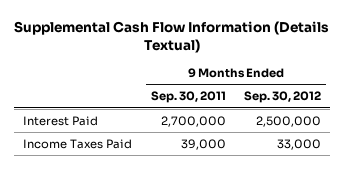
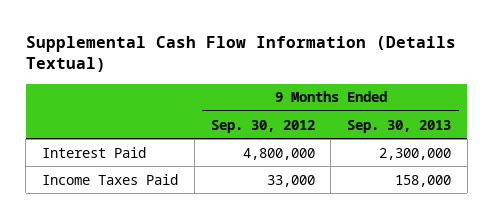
- | 9 Months Ended Sep. 30, 2011 | 9 Months Ended Sep. 30, 2012
+ | 9 Months Ended Sep. 30, 2012 | 9 Months Ended Sep. 30, 2013
- Interest Paid | 2,700,000 | 2,500,000
+ Interest Paid | 4,800,000 | 2,300,000

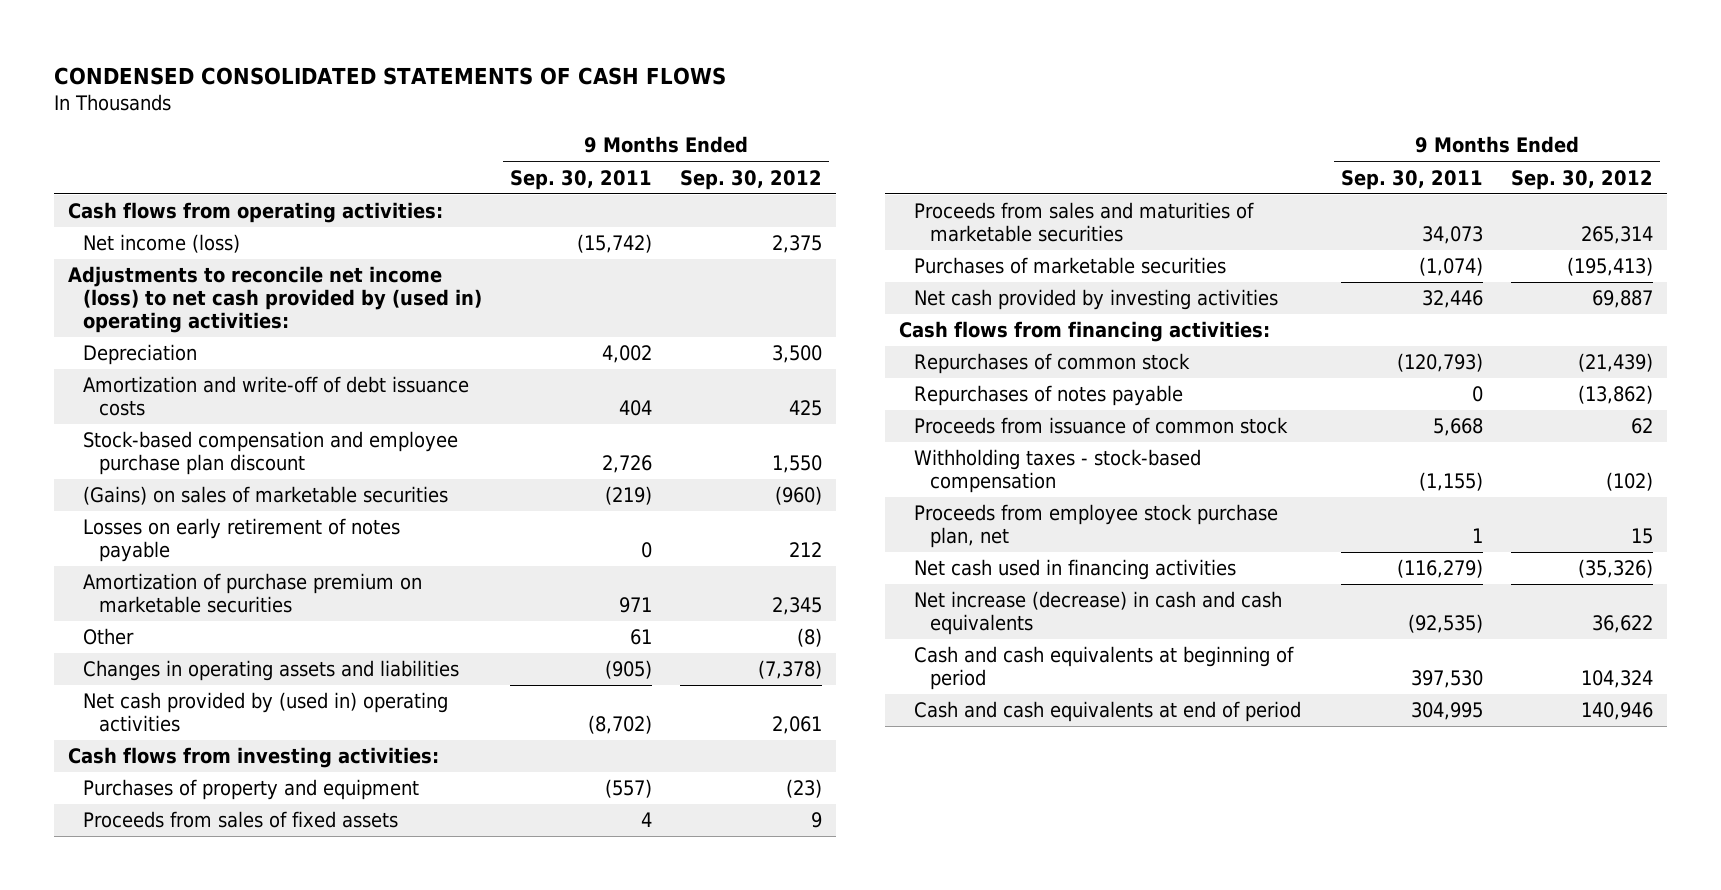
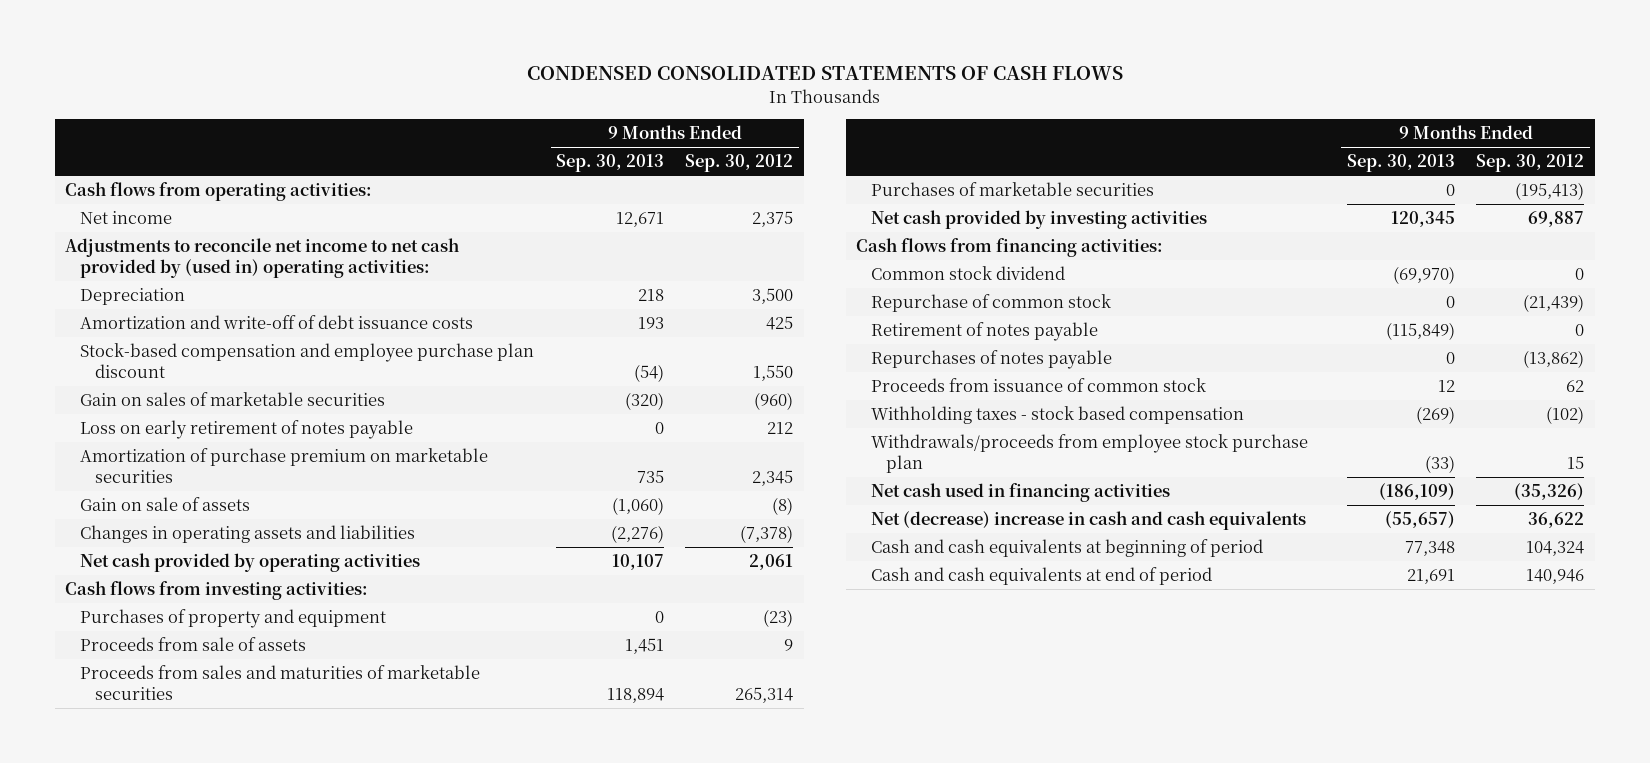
- | 9 Months Ended Sep. 30, 2011 | 9 Months Ended Sep. 30, 2012
+ | 9 Months Ended Sep. 30, 2013 | 9 Months Ended Sep. 30, 2012
- Net income (loss) | (15,742) | 2,375
- Adjustments to reconcile net income (loss) to net cash provided by (used in) operating activities:
+ Net income | 12,671 | 2,375
+ Adjustments to reconcile net income to net cash provided by (used in) operating activities:
- (Gains) on sales of marketable securities | (219) | (960)
- Losses on early retirement of notes payable | 0 | 212
+ Gain on sales of marketable securities | (320) | (960)
+ Loss on early retirement of notes payable | 0 | 212
- Other | 61 | (8)
+ Gain on sale of assets | (1,060) | (8)
- Net cash provided by (used in) operating activities | (8,702) | 2,061
+ Net cash provided by operating activities | 10,107 | 2,061
- Proceeds from sales of fixed assets | 4 | 9
+ Proceeds from sale of assets | 1,451 | 9
- Repurchases of common stock | (120,793) | (21,439)
+ Common stock dividend | (69,970) | 0
+ Repurchase of common stock | 0 | (21,439)
+ Retirement of notes payable | (115,849) | 0
- Withholding taxes - stock-based compensation | (1,155) | (102)
- Proceeds from employee stock purchase plan, net | 1 | 15
+ Withholding taxes - stock based compensation | (269) | (102)
+ Withdrawals/proceeds from employee stock purchase plan | (33) | 15
- Net increase (decrease) in cash and cash equivalents | (92,535) | 36,622
+ Net (decrease) increase in cash and cash equivalents | (55,657) | 36,622

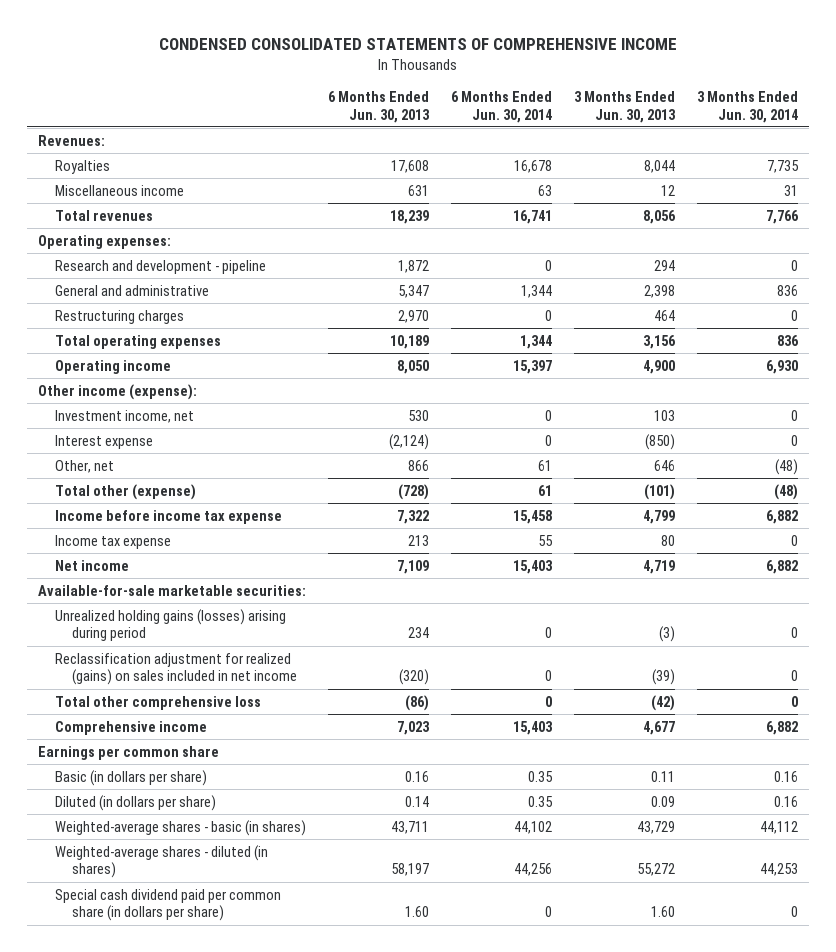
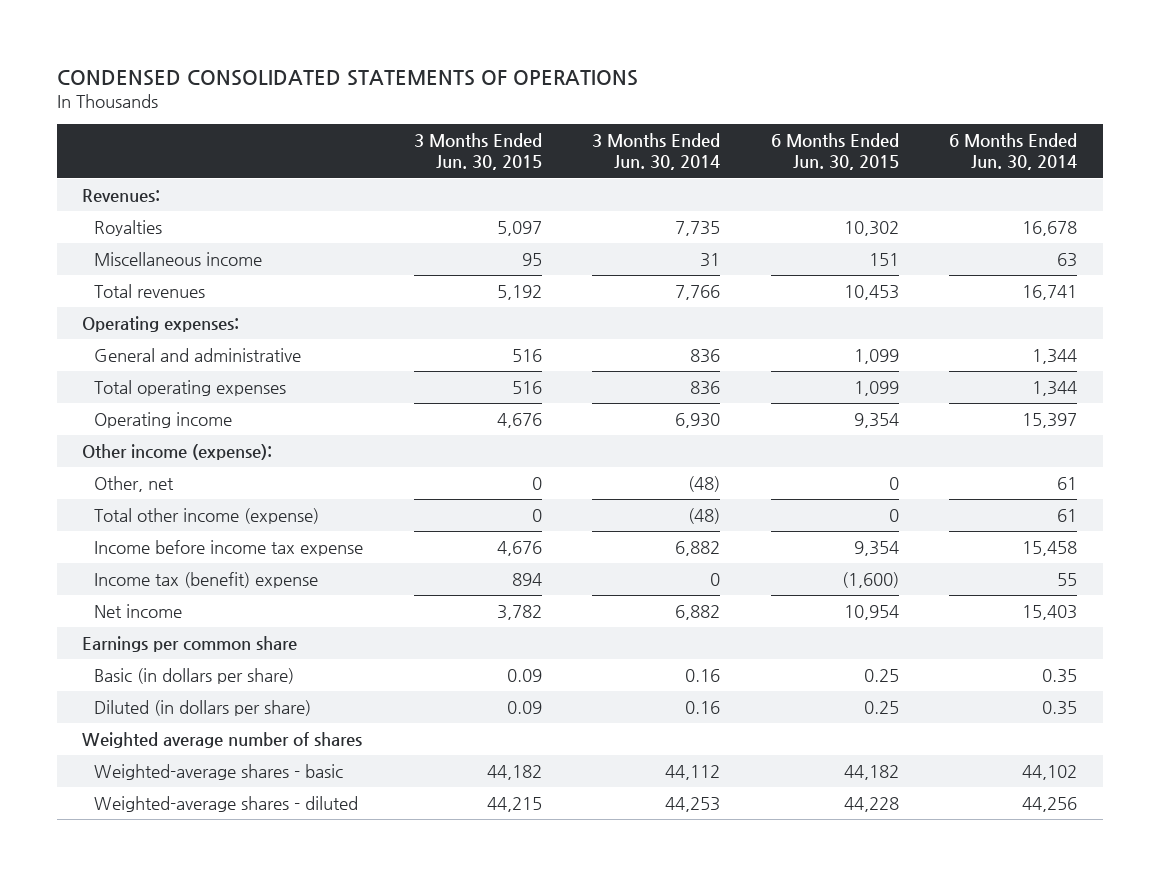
- CONDENSED CONSOLIDATED STATEMENTS OF COMPREHENSIVE INCOME
+ CONDENSED CONSOLIDATED STATEMENTS OF OPERATIONS
- | 6 Months Ended Jun. 30, 2013 | 6 Months Ended Jun. 30, 2014 | 3 Months Ended Jun. 30, 2013 | 3 Months Ended Jun. 30, 2014
+ | 3 Months Ended Jun. 30, 2015 | 3 Months Ended Jun. 30, 2014 | 6 Months Ended Jun. 30, 2015 | 6 Months Ended Jun. 30, 2014
- Research and development - pipeline | 1,872 | 0 | 294 | 0
- Restructuring charges | 2,970 | 0 | 464 | 0
- Investment income, net | 530 | 0 | 103 | 0
- Interest expense | (2,124) | 0 | (850) | 0
- Total other (expense) | (728) | 61 | (101) | (48)
+ Total other income (expense) | 0 | (48) | 0 | 61
- Income tax expense | 213 | 55 | 80 | 0
+ Income tax (benefit) expense | 894 | 0 | (1,600) | 55
- Available-for-sale marketable securities:
- Unrealized holding gains (losses) arising during period | 234 | 0 | (3) | 0
- Reclassification adjustment for realized (gains) on sales included in net income | (320) | 0 | (39) | 0
- Total other comprehensive loss | (86) | 0 | (42) | 0
- Comprehensive income | 7,023 | 15,403 | 4,677 | 6,882
- Weighted-average shares - basic (in shares) | 43,711 | 44,102 | 43,729 | 44,112
- Weighted-average shares - diluted (in shares) | 58,197 | 44,256 | 55,272 | 44,253
- Special cash dividend paid per common share (in dollars per share) | 1.60 | 0 | 1.60 | 0
+ Weighted average number of shares
+ Weighted-average shares - basic | 44,182 | 44,112 | 44,182 | 44,102
+ Weighted-average shares - diluted | 44,215 | 44,253 | 44,228 | 44,256

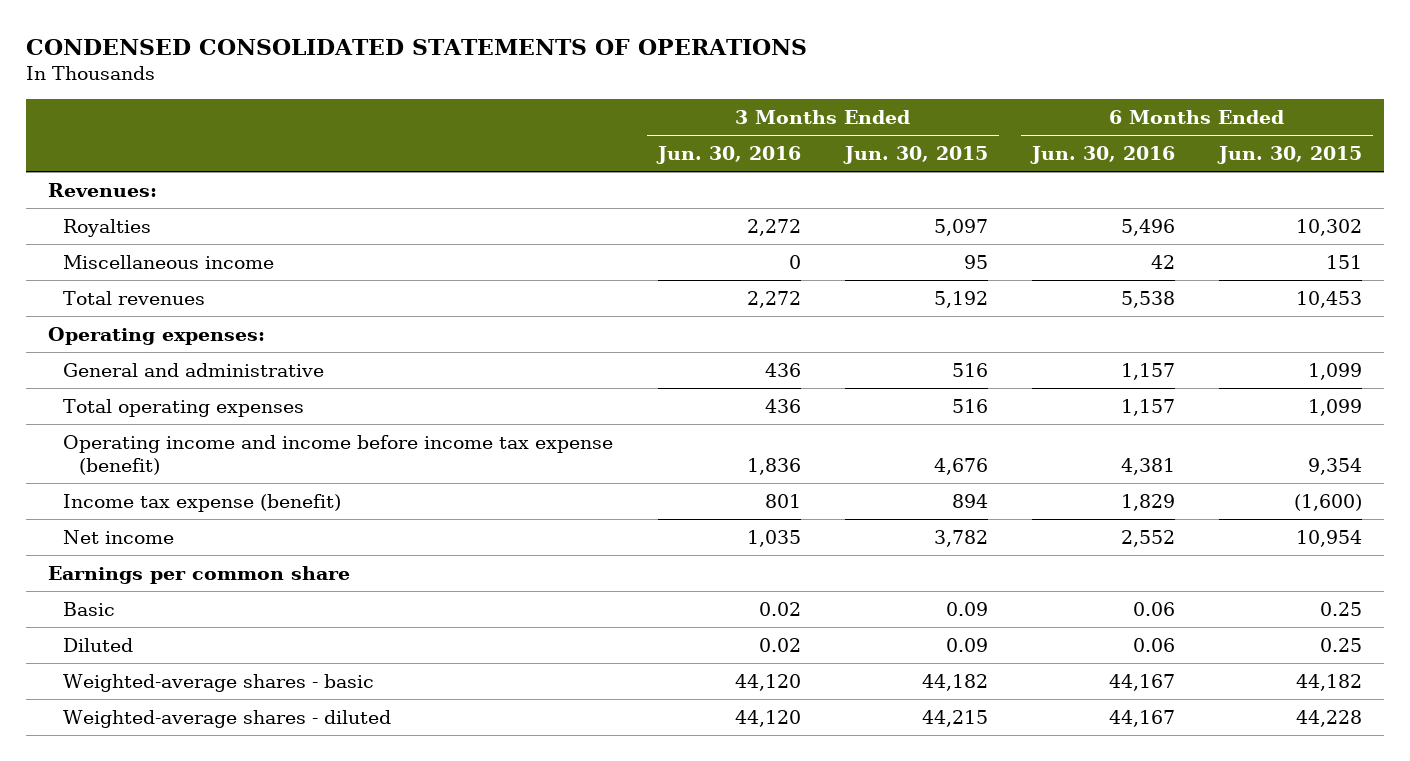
- | 3 Months Ended Jun. 30, 2015 | 3 Months Ended Jun. 30, 2014 | 6 Months Ended Jun. 30, 2015 | 6 Months Ended Jun. 30, 2014
+ | 3 Months Ended Jun. 30, 2016 | 3 Months Ended Jun. 30, 2015 | 6 Months Ended Jun. 30, 2016 | 6 Months Ended Jun. 30, 2015
- Operating income | 4,676 | 6,930 | 9,354 | 15,397
- Other income (expense):
- Other, net | 0 | (48) | 0 | 61
- Total other income (expense) | 0 | (48) | 0 | 61
- Income before income tax expense | 4,676 | 6,882 | 9,354 | 15,458
- Income tax (benefit) expense | 894 | 0 | (1,600) | 55
+ Operating income and income before income tax expense (benefit) | 1,836 | 4,676 | 4,381 | 9,354
+ Income tax expense (benefit) | 801 | 894 | 1,829 | (1,600)
- Basic (in dollars per share) | 0.09 | 0.16 | 0.25 | 0.35
- Diluted (in dollars per share) | 0.09 | 0.16 | 0.25 | 0.35
- Weighted average number of shares
+ Basic | 0.02 | 0.09 | 0.06 | 0.25
+ Diluted | 0.02 | 0.09 | 0.06 | 0.25

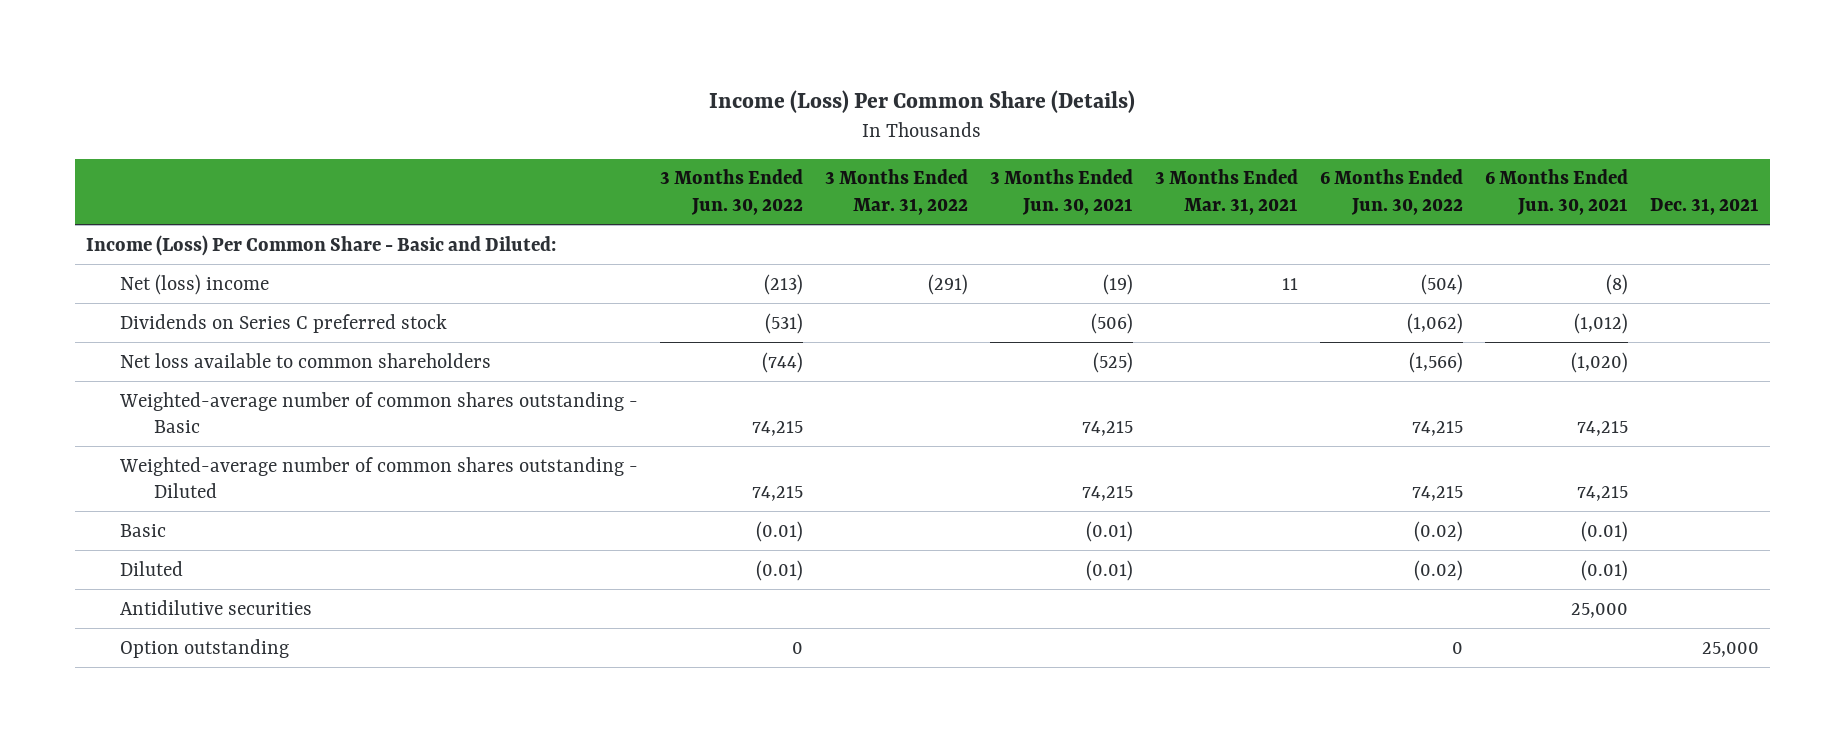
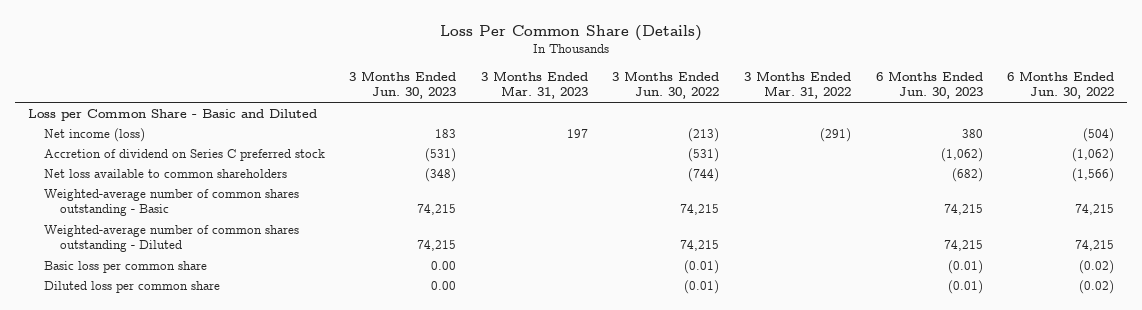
- Income (Loss) Per Common Share (Details)
+ Loss Per Common Share (Details)
- | 3 Months Ended Jun. 30, 2022 | 3 Months Ended Mar. 31, 2022 | 3 Months Ended Jun. 30, 2021 | 3 Months Ended Mar. 31, 2021 | 6 Months Ended Jun. 30, 2022 | 6 Months Ended Jun. 30, 2021 | Dec. 31, 2021
+ | 3 Months Ended Jun. 30, 2023 | 3 Months Ended Mar. 31, 2023 | 3 Months Ended Jun. 30, 2022 | 3 Months Ended Mar. 31, 2022 | 6 Months Ended Jun. 30, 2023 | 6 Months Ended Jun. 30, 2022
- Income (Loss) Per Common Share - Basic and Diluted:
- Net (loss) income | (213) | (291) | (19) | 11 | (504) | (8) |
- Dividends on Series C preferred stock | (531) | | (506) | | (1,062) | (1,012) |
+ Loss per Common Share - Basic and Diluted
+ Net income (loss) | 183 | 197 | (213) | (291) | 380 | (504)
+ Accretion of dividend on Series C preferred stock | (531) | | (531) | | (1,062) | (1,062)
- Basic | (0.01) | | (0.01) | | (0.02) | (0.01) |
- Diluted | (0.01) | | (0.01) | | (0.02) | (0.01) |
- Antidilutive securities | | | | | | 25,000 |
- Option outstanding | 0 | | | | 0 | | 25,000
+ Basic loss per common share | 0.00 | | (0.01) | | (0.01) | (0.02)
+ Diluted loss per common share | 0.00 | | (0.01) | | (0.01) | (0.02)

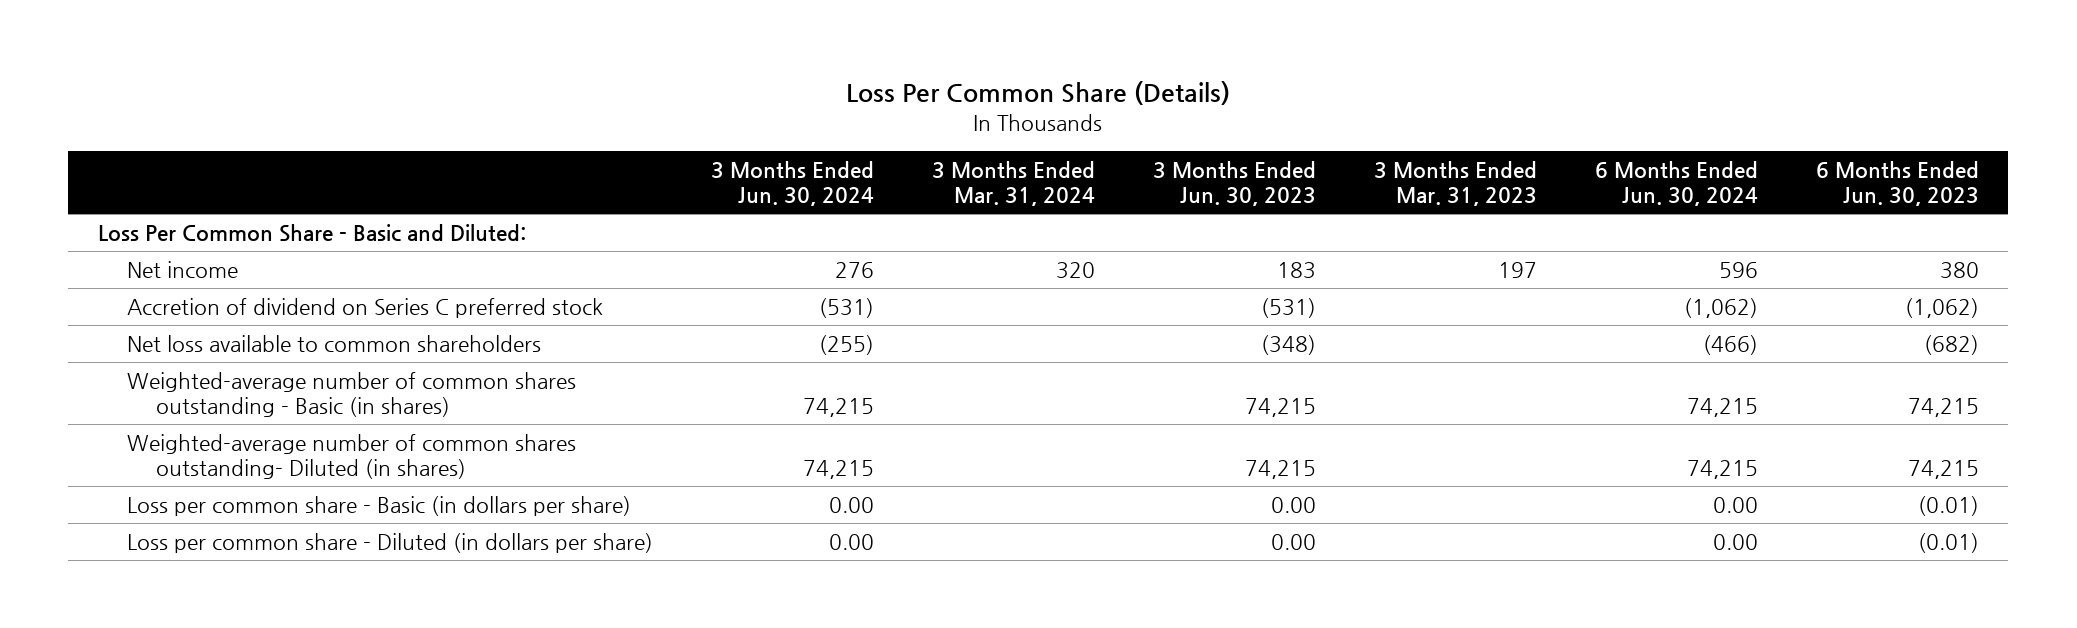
- | 3 Months Ended Jun. 30, 2023 | 3 Months Ended Mar. 31, 2023 | 3 Months Ended Jun. 30, 2022 | 3 Months Ended Mar. 31, 2022 | 6 Months Ended Jun. 30, 2023 | 6 Months Ended Jun. 30, 2022
+ | 3 Months Ended Jun. 30, 2024 | 3 Months Ended Mar. 31, 2024 | 3 Months Ended Jun. 30, 2023 | 3 Months Ended Mar. 31, 2023 | 6 Months Ended Jun. 30, 2024 | 6 Months Ended Jun. 30, 2023
- Loss per Common Share - Basic and Diluted
- Net income (loss) | 183 | 197 | (213) | (291) | 380 | (504)
+ Loss Per Common Share - Basic and Diluted:
+ Net income | 276 | 320 | 183 | 197 | 596 | 380
- Weighted-average number of common shares outstanding - Basic | 74,215 | | 74,215 | | 74,215 | 74,215
- Weighted-average number of common shares outstanding - Diluted | 74,215 | | 74,215 | | 74,215 | 74,215
- Basic loss per common share | 0.00 | | (0.01) | | (0.01) | (0.02)
- Diluted loss per common share | 0.00 | | (0.01) | | (0.01) | (0.02)
+ Weighted-average number of common shares outstanding - Basic (in shares) | 74,215 | | 74,215 | | 74,215 | 74,215
+ Weighted-average number of common shares outstanding- Diluted (in shares) | 74,215 | | 74,215 | | 74,215 | 74,215
+ Loss per common share - Basic (in dollars per share) | 0.00 | | 0.00 | | 0.00 | (0.01)
+ Loss per common share - Diluted (in dollars per share) | 0.00 | | 0.00 | | 0.00 | (0.01)

